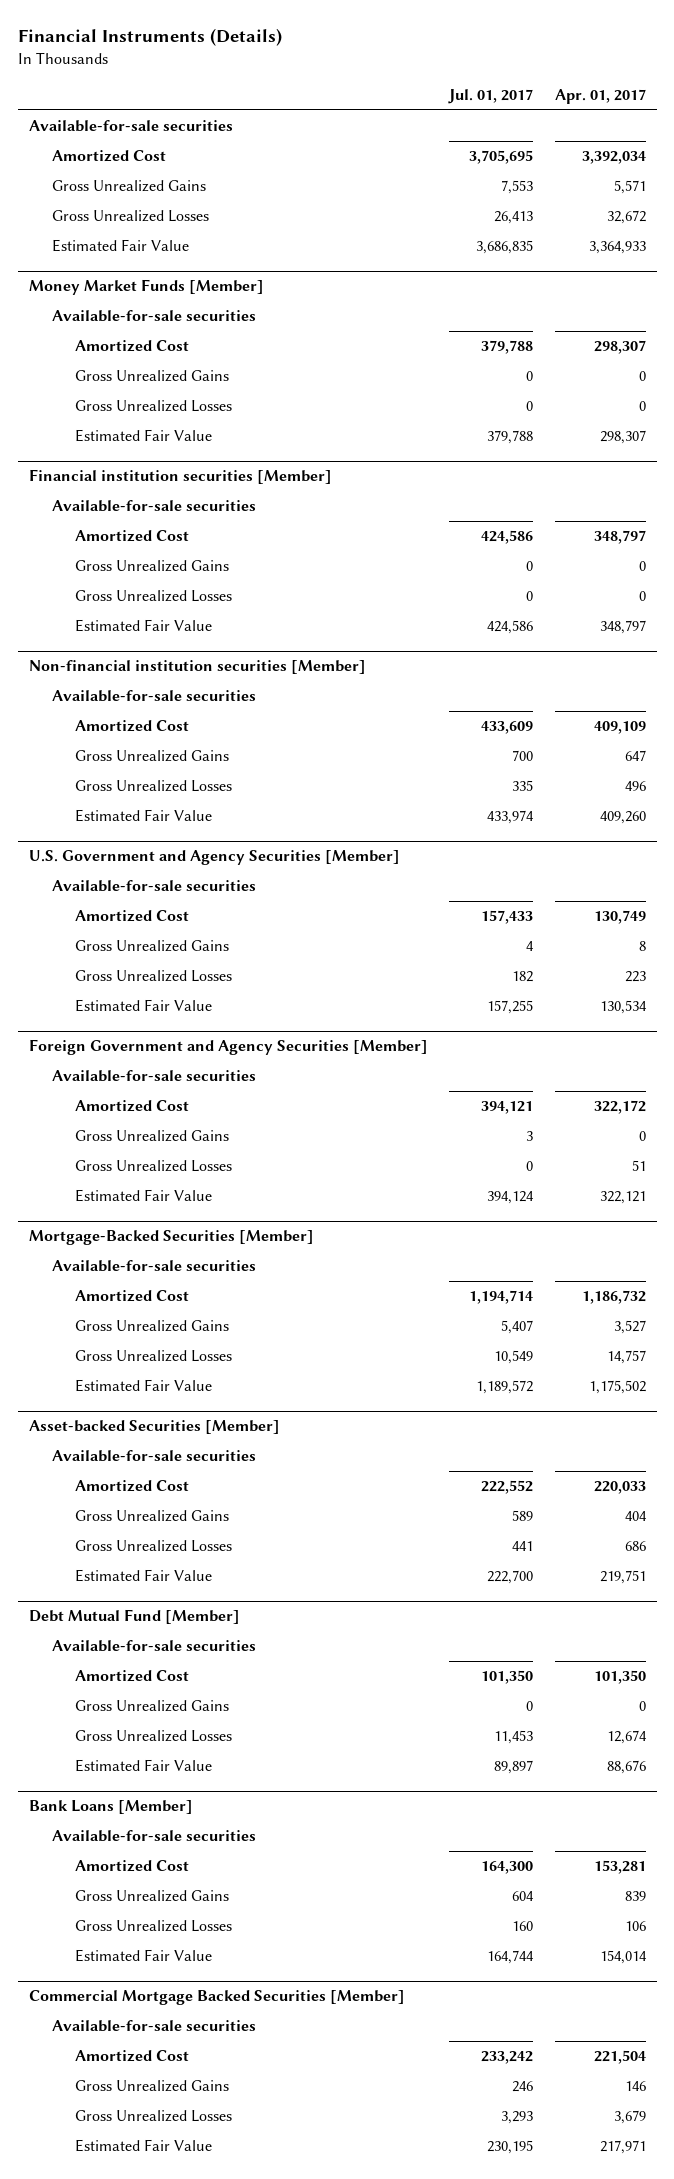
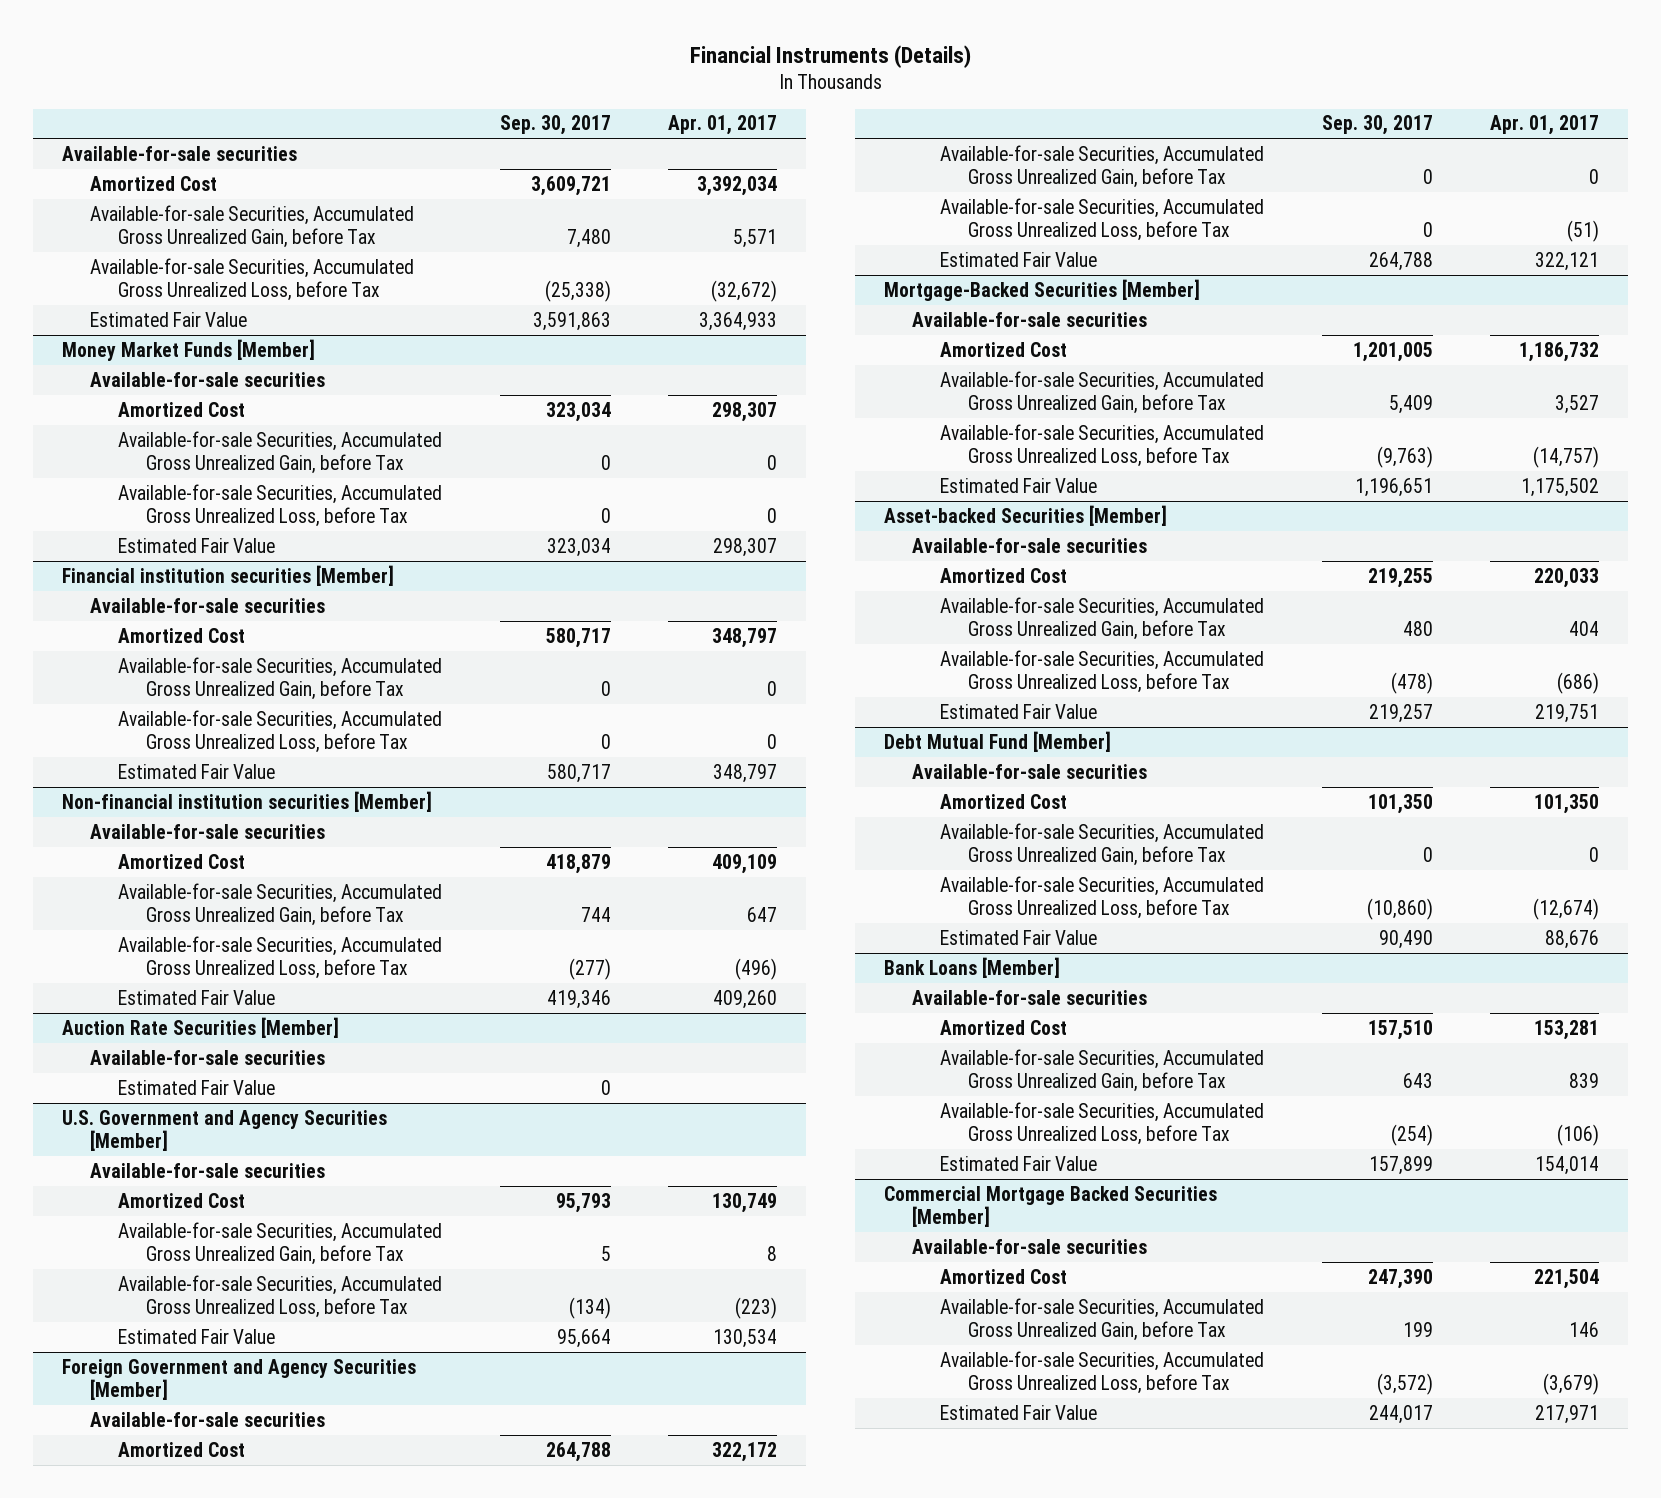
- | Jul. 01, 2017 | Apr. 01, 2017
+ | Sep. 30, 2017 | Apr. 01, 2017
- Gross Unrealized Gains | 7,553 | 5,571
- Gross Unrealized Losses | 26,413 | 32,672
+ Available-for-sale Securities, Accumulated Gross Unrealized Gain, before Tax | 7,480 | 5,571
+ Available-for-sale Securities, Accumulated Gross Unrealized Loss, before Tax | (25,338) | (32,672)
@ Money Market Funds [Member]
- Gross Unrealized Gains | 0 | 0
- Gross Unrealized Losses | 0 | 0
+ Available-for-sale Securities, Accumulated Gross Unrealized Gain, before Tax | 0 | 0
+ Available-for-sale Securities, Accumulated Gross Unrealized Loss, before Tax | 0 | 0
@ Financial institution securities [Member]
- Gross Unrealized Gains | 0 | 0
- Gross Unrealized Losses | 0 | 0
+ Available-for-sale Securities, Accumulated Gross Unrealized Gain, before Tax | 0 | 0
+ Available-for-sale Securities, Accumulated Gross Unrealized Loss, before Tax | 0 | 0
@ Non-financial institution securities [Member]
- Gross Unrealized Gains | 700 | 647
- Gross Unrealized Losses | 335 | 496
+ Available-for-sale Securities, Accumulated Gross Unrealized Gain, before Tax | 744 | 647
+ Available-for-sale Securities, Accumulated Gross Unrealized Loss, before Tax | (277) | (496)
+ Auction Rate Securities [Member]
+ Available-for-sale securities
+ Estimated Fair Value | 0 |
@ U.S. Government and Agency Securities [Member]
- Gross Unrealized Gains | 4 | 8
- Gross Unrealized Losses | 182 | 223
+ Available-for-sale Securities, Accumulated Gross Unrealized Gain, before Tax | 5 | 8
+ Available-for-sale Securities, Accumulated Gross Unrealized Loss, before Tax | (134) | (223)
@ Foreign Government and Agency Securities [Member]
- Gross Unrealized Gains | 3 | 0
- Gross Unrealized Losses | 0 | 51
+ Available-for-sale Securities, Accumulated Gross Unrealized Gain, before Tax | 0 | 0
+ Available-for-sale Securities, Accumulated Gross Unrealized Loss, before Tax | 0 | (51)
@ Mortgage-Backed Securities [Member]
- Gross Unrealized Gains | 5,407 | 3,527
- Gross Unrealized Losses | 10,549 | 14,757
+ Available-for-sale Securities, Accumulated Gross Unrealized Gain, before Tax | 5,409 | 3,527
+ Available-for-sale Securities, Accumulated Gross Unrealized Loss, before Tax | (9,763) | (14,757)
@ Asset-backed Securities [Member]
- Gross Unrealized Gains | 589 | 404
- Gross Unrealized Losses | 441 | 686
+ Available-for-sale Securities, Accumulated Gross Unrealized Gain, before Tax | 480 | 404
+ Available-for-sale Securities, Accumulated Gross Unrealized Loss, before Tax | (478) | (686)
@ Debt Mutual Fund [Member]
- Gross Unrealized Gains | 0 | 0
- Gross Unrealized Losses | 11,453 | 12,674
+ Available-for-sale Securities, Accumulated Gross Unrealized Gain, before Tax | 0 | 0
+ Available-for-sale Securities, Accumulated Gross Unrealized Loss, before Tax | (10,860) | (12,674)
@ Bank Loans [Member]
- Gross Unrealized Gains | 604 | 839
- Gross Unrealized Losses | 160 | 106
+ Available-for-sale Securities, Accumulated Gross Unrealized Gain, before Tax | 643 | 839
+ Available-for-sale Securities, Accumulated Gross Unrealized Loss, before Tax | (254) | (106)
@ Commercial Mortgage Backed Securities [Member]
- Gross Unrealized Gains | 246 | 146
- Gross Unrealized Losses | 3,293 | 3,679
+ Available-for-sale Securities, Accumulated Gross Unrealized Gain, before Tax | 199 | 146
+ Available-for-sale Securities, Accumulated Gross Unrealized Loss, before Tax | (3,572) | (3,679)

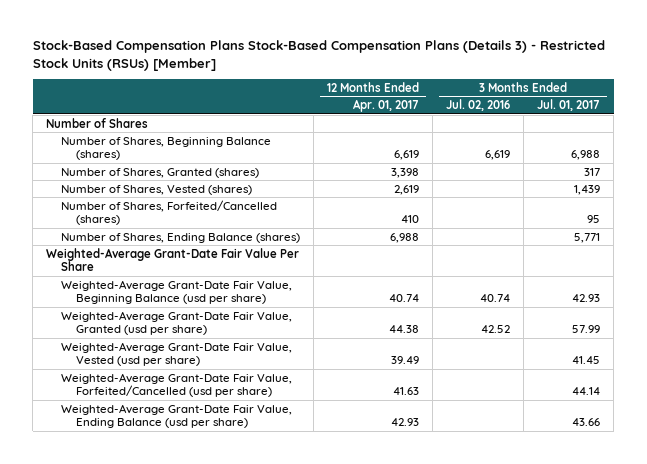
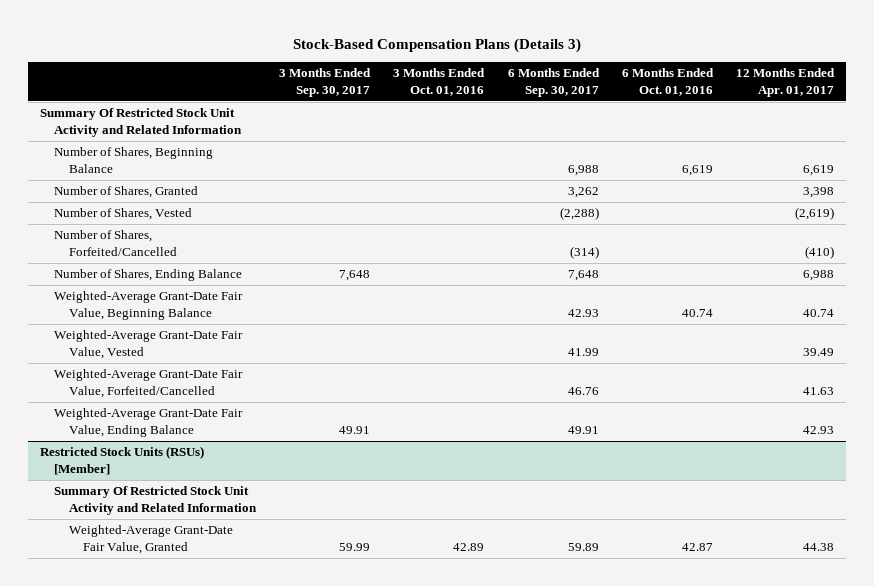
- Stock-Based Compensation Plans Stock-Based Compensation Plans (Details 3) - Restricted Stock Units (RSUs) [Member]
+ Stock-Based Compensation Plans (Details 3)
- | 12 Months Ended Apr. 01, 2017 | 3 Months Ended Jul. 02, 2016 | 3 Months Ended Jul. 01, 2017
+ | 3 Months Ended Sep. 30, 2017 | 3 Months Ended Oct. 01, 2016 | 6 Months Ended Sep. 30, 2017 | 6 Months Ended Oct. 01, 2016 | 12 Months Ended Apr. 01, 2017
- Number of Shares
- Number of Shares, Beginning Balance (shares) | 6,619 | 6,619 | 6,988
- Number of Shares, Granted (shares) | 3,398 | | 317
- Number of Shares, Vested (shares) | 2,619 | | 1,439
- Number of Shares, Forfeited/Cancelled (shares) | 410 | | 95
- Number of Shares, Ending Balance (shares) | 6,988 | | 5,771
- Weighted-Average Grant-Date Fair Value Per Share
- Weighted-Average Grant-Date Fair Value, Beginning Balance (usd per share) | 40.74 | 40.74 | 42.93
- Weighted-Average Grant-Date Fair Value, Granted (usd per share) | 44.38 | 42.52 | 57.99
- Weighted-Average Grant-Date Fair Value, Vested (usd per share) | 39.49 | | 41.45
- Weighted-Average Grant-Date Fair Value, Forfeited/Cancelled (usd per share) | 41.63 | | 44.14
- Weighted-Average Grant-Date Fair Value, Ending Balance (usd per share) | 42.93 | | 43.66
+ Summary Of Restricted Stock Unit Activity and Related Information
+ Number of Shares, Beginning Balance | | | 6,988 | 6,619 | 6,619
+ Number of Shares, Granted | | | 3,262 | | 3,398
+ Number of Shares, Vested | | | (2,288) | | (2,619)
+ Number of Shares, Forfeited/Cancelled | | | (314) | | (410)
+ Number of Shares, Ending Balance | 7,648 | | 7,648 | | 6,988
+ Weighted-Average Grant-Date Fair Value, Beginning Balance | | | 42.93 | 40.74 | 40.74
+ Weighted-Average Grant-Date Fair Value, Vested | | | 41.99 | | 39.49
+ Weighted-Average Grant-Date Fair Value, Forfeited/Cancelled | | | 46.76 | | 41.63
+ Weighted-Average Grant-Date Fair Value, Ending Balance | 49.91 | | 49.91 | | 42.93
+ Restricted Stock Units (RSUs) [Member]
+ Summary Of Restricted Stock Unit Activity and Related Information
+ Weighted-Average Grant-Date Fair Value, Granted | 59.99 | 42.89 | 59.89 | 42.87 | 44.38

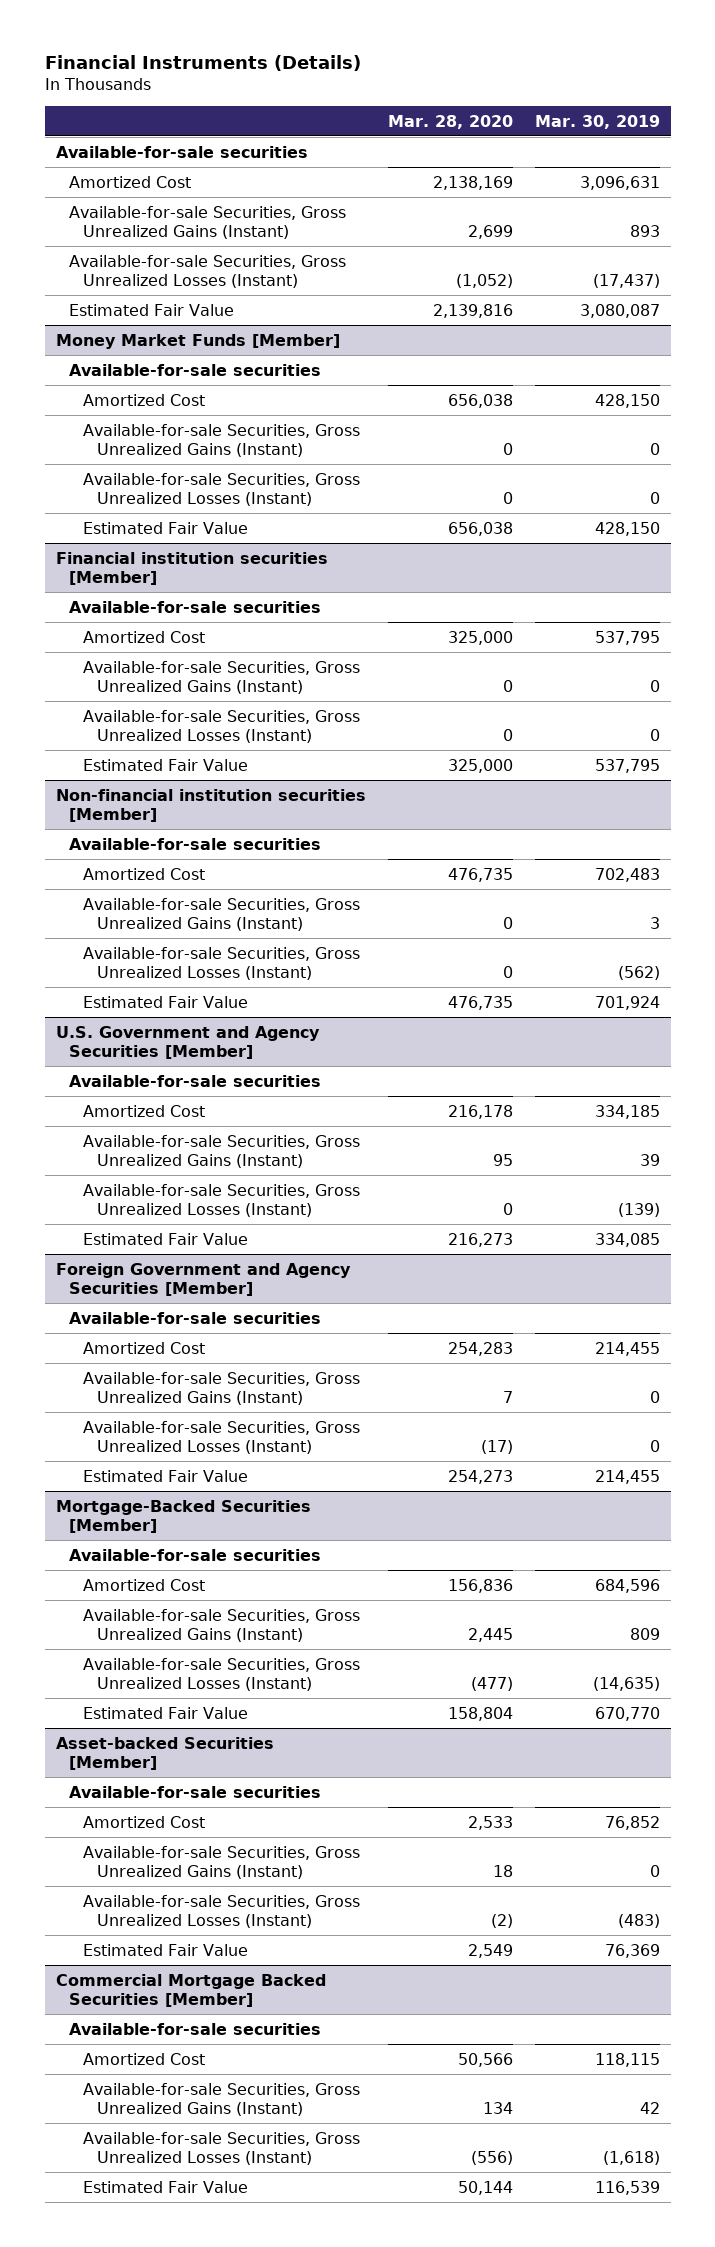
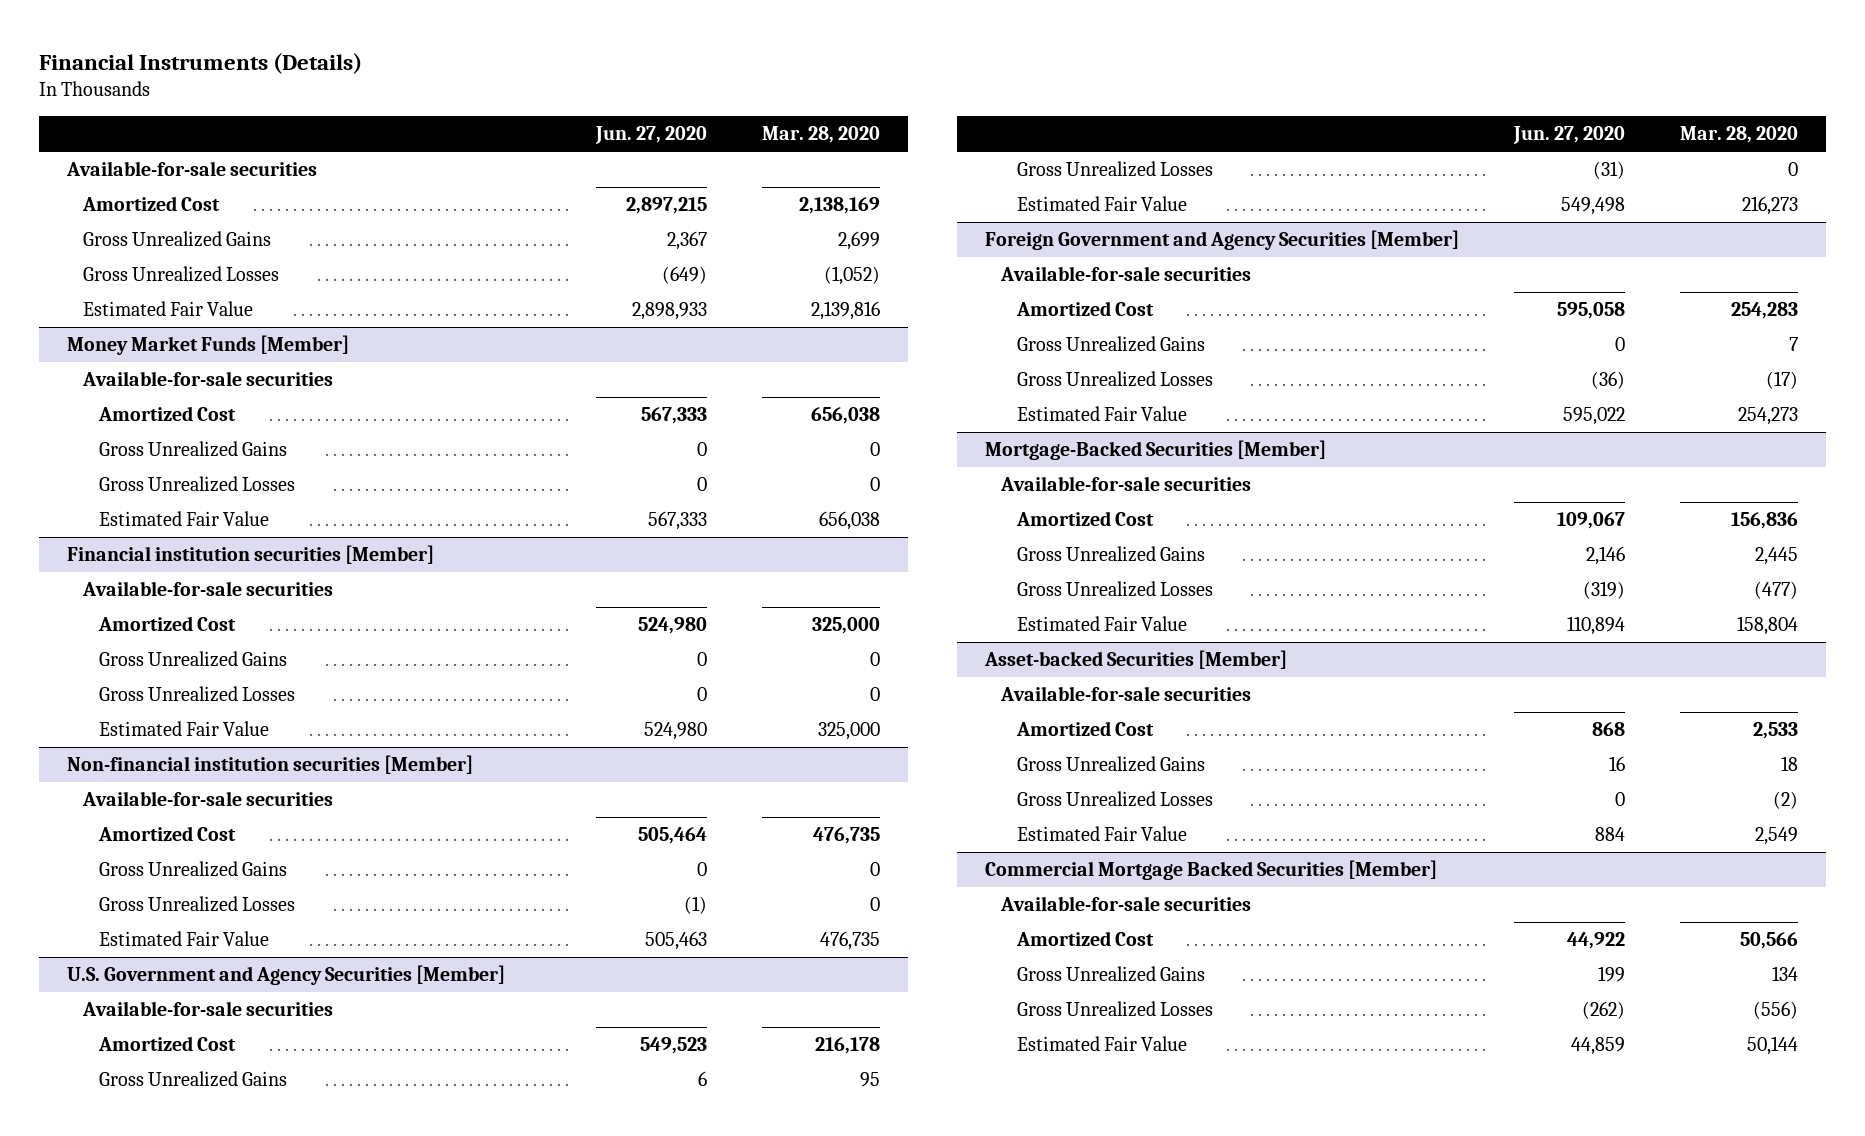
- | Mar. 28, 2020 | Mar. 30, 2019
+ | Jun. 27, 2020 | Mar. 28, 2020
- Available-for-sale Securities, Gross Unrealized Gains (Instant) | 2,699 | 893
- Available-for-sale Securities, Gross Unrealized Losses (Instant) | (1,052) | (17,437)
+ Gross Unrealized Gains | 2,367 | 2,699
+ Gross Unrealized Losses | (649) | (1,052)
@ Money Market Funds [Member]
- Available-for-sale Securities, Gross Unrealized Gains (Instant) | 0 | 0
- Available-for-sale Securities, Gross Unrealized Losses (Instant) | 0 | 0
+ Gross Unrealized Gains | 0 | 0
+ Gross Unrealized Losses | 0 | 0
@ Financial institution securities [Member]
- Available-for-sale Securities, Gross Unrealized Gains (Instant) | 0 | 0
- Available-for-sale Securities, Gross Unrealized Losses (Instant) | 0 | 0
+ Gross Unrealized Gains | 0 | 0
+ Gross Unrealized Losses | 0 | 0
@ Non-financial institution securities [Member]
- Available-for-sale Securities, Gross Unrealized Gains (Instant) | 0 | 3
- Available-for-sale Securities, Gross Unrealized Losses (Instant) | 0 | (562)
+ Gross Unrealized Gains | 0 | 0
+ Gross Unrealized Losses | (1) | 0
@ U.S. Government and Agency Securities [Member]
- Available-for-sale Securities, Gross Unrealized Gains (Instant) | 95 | 39
- Available-for-sale Securities, Gross Unrealized Losses (Instant) | 0 | (139)
+ Gross Unrealized Gains | 6 | 95
+ Gross Unrealized Losses | (31) | 0
@ Foreign Government and Agency Securities [Member]
- Available-for-sale Securities, Gross Unrealized Gains (Instant) | 7 | 0
- Available-for-sale Securities, Gross Unrealized Losses (Instant) | (17) | 0
+ Gross Unrealized Gains | 0 | 7
+ Gross Unrealized Losses | (36) | (17)
@ Mortgage-Backed Securities [Member]
- Available-for-sale Securities, Gross Unrealized Gains (Instant) | 2,445 | 809
- Available-for-sale Securities, Gross Unrealized Losses (Instant) | (477) | (14,635)
+ Gross Unrealized Gains | 2,146 | 2,445
+ Gross Unrealized Losses | (319) | (477)
@ Asset-backed Securities [Member]
- Available-for-sale Securities, Gross Unrealized Gains (Instant) | 18 | 0
- Available-for-sale Securities, Gross Unrealized Losses (Instant) | (2) | (483)
+ Gross Unrealized Gains | 16 | 18
+ Gross Unrealized Losses | 0 | (2)
@ Commercial Mortgage Backed Securities [Member]
- Available-for-sale Securities, Gross Unrealized Gains (Instant) | 134 | 42
- Available-for-sale Securities, Gross Unrealized Losses (Instant) | (556) | (1,618)
+ Gross Unrealized Gains | 199 | 134
+ Gross Unrealized Losses | (262) | (556)

